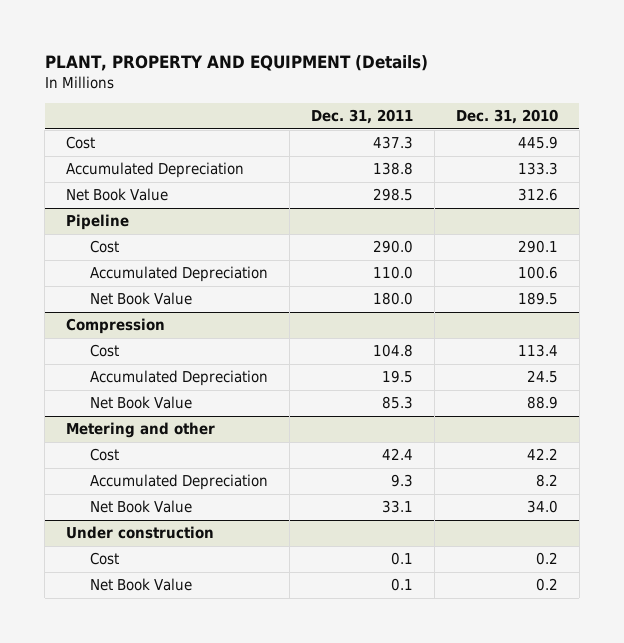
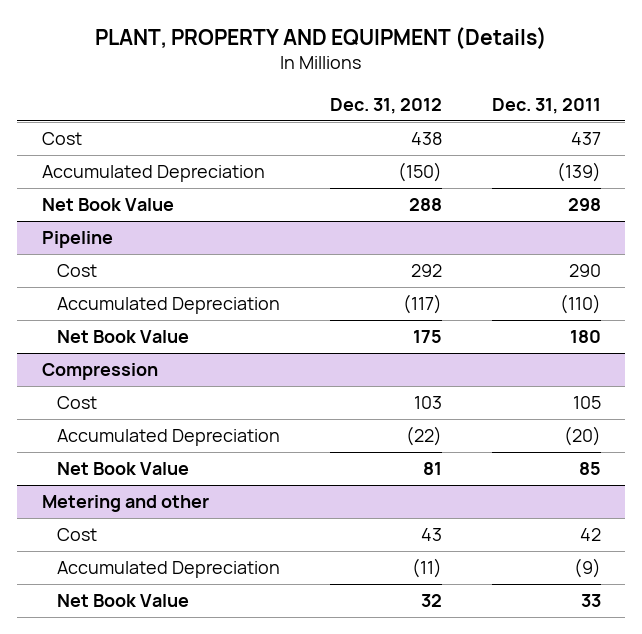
- | Dec. 31, 2011 | Dec. 31, 2010
+ | Dec. 31, 2012 | Dec. 31, 2011
- Cost | 437.3 | 445.9
- Accumulated Depreciation | 138.8 | 133.3
- Net Book Value | 298.5 | 312.6
+ Cost | 438 | 437
+ Accumulated Depreciation | (150) | (139)
+ Net Book Value | 288 | 298
@ Pipeline
- Cost | 290.0 | 290.1
- Accumulated Depreciation | 110.0 | 100.6
- Net Book Value | 180.0 | 189.5
+ Cost | 292 | 290
+ Accumulated Depreciation | (117) | (110)
+ Net Book Value | 175 | 180
@ Compression
- Cost | 104.8 | 113.4
- Accumulated Depreciation | 19.5 | 24.5
- Net Book Value | 85.3 | 88.9
+ Cost | 103 | 105
+ Accumulated Depreciation | (22) | (20)
+ Net Book Value | 81 | 85
@ Metering and other
- Cost | 42.4 | 42.2
- Accumulated Depreciation | 9.3 | 8.2
- Net Book Value | 33.1 | 34.0
- Under construction
- Cost | 0.1 | 0.2
- Net Book Value | 0.1 | 0.2
@ Metering and other
+ Cost | 43 | 42
+ Accumulated Depreciation | (11) | (9)
+ Net Book Value | 32 | 33

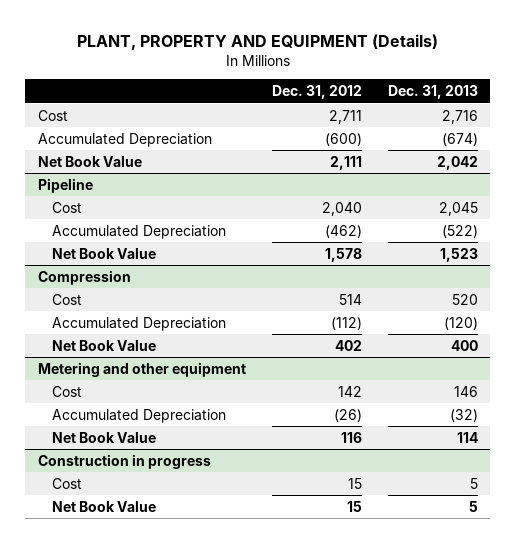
- | Dec. 31, 2012 | Dec. 31, 2011
+ | Dec. 31, 2012 | Dec. 31, 2013
- Cost | 438 | 437
- Accumulated Depreciation | (150) | (139)
- Net Book Value | 288 | 298
+ Cost | 2,711 | 2,716
+ Accumulated Depreciation | (600) | (674)
+ Net Book Value | 2,111 | 2,042
@ Pipeline
- Cost | 292 | 290
- Accumulated Depreciation | (117) | (110)
- Net Book Value | 175 | 180
+ Cost | 2,040 | 2,045
+ Accumulated Depreciation | (462) | (522)
+ Net Book Value | 1,578 | 1,523
@ Compression
- Cost | 103 | 105
- Accumulated Depreciation | (22) | (20)
- Net Book Value | 81 | 85
- Metering and other
- Cost | 43 | 42
- Accumulated Depreciation | (11) | (9)
- Net Book Value | 32 | 33
@ Compression
+ Cost | 514 | 520
+ Accumulated Depreciation | (112) | (120)
+ Net Book Value | 402 | 400
+ Metering and other equipment
+ Cost | 142 | 146
+ Accumulated Depreciation | (26) | (32)
+ Net Book Value | 116 | 114
+ Construction in progress
+ Cost | 15 | 5
+ Net Book Value | 15 | 5

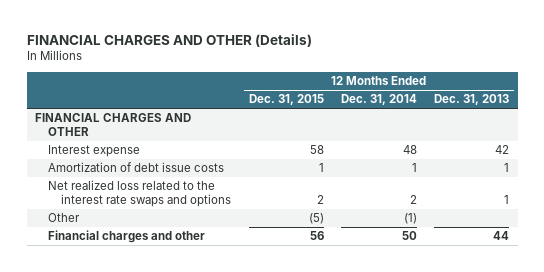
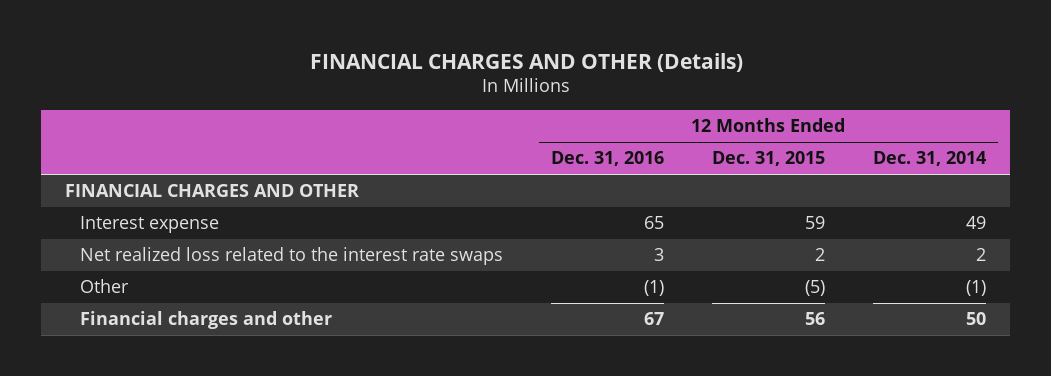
- | 12 Months Ended Dec. 31, 2015 | 12 Months Ended Dec. 31, 2014 | 12 Months Ended Dec. 31, 2013
+ | 12 Months Ended Dec. 31, 2016 | 12 Months Ended Dec. 31, 2015 | 12 Months Ended Dec. 31, 2014
- Interest expense | 58 | 48 | 42
- Amortization of debt issue costs | 1 | 1 | 1
- Net realized loss related to the interest rate swaps and options | 2 | 2 | 1
+ Interest expense | 65 | 59 | 49
+ Net realized loss related to the interest rate swaps | 3 | 2 | 2

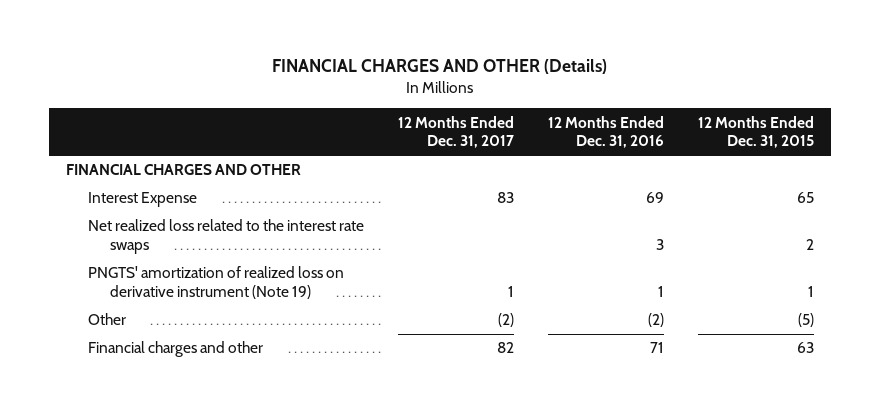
- | 12 Months Ended Dec. 31, 2016 | 12 Months Ended Dec. 31, 2015 | 12 Months Ended Dec. 31, 2014
+ | 12 Months Ended Dec. 31, 2017 | 12 Months Ended Dec. 31, 2016 | 12 Months Ended Dec. 31, 2015
- Interest expense | 65 | 59 | 49
+ Interest Expense | 83 | 69 | 65
- Other | (1) | (5) | (1)
- Financial charges and other | 67 | 56 | 50
+ PNGTS' amortization of realized loss on derivative instrument (Note 19) | 1 | 1 | 1
+ Other | (2) | (2) | (5)
+ Financial charges and other | 82 | 71 | 63

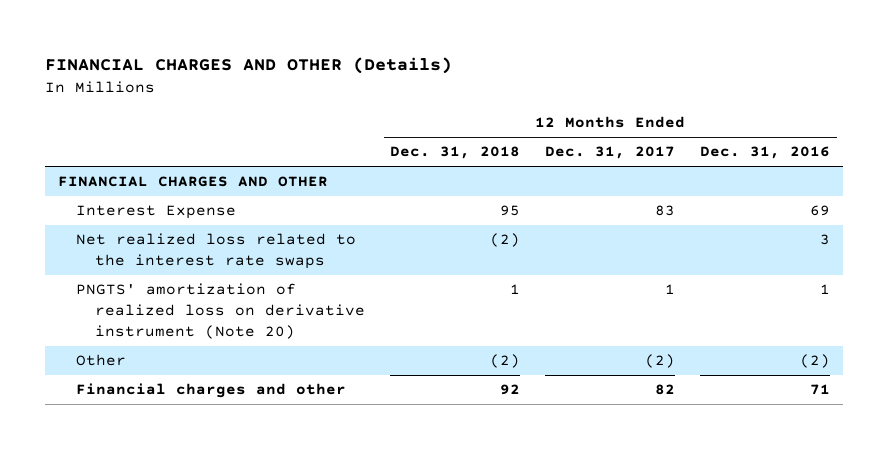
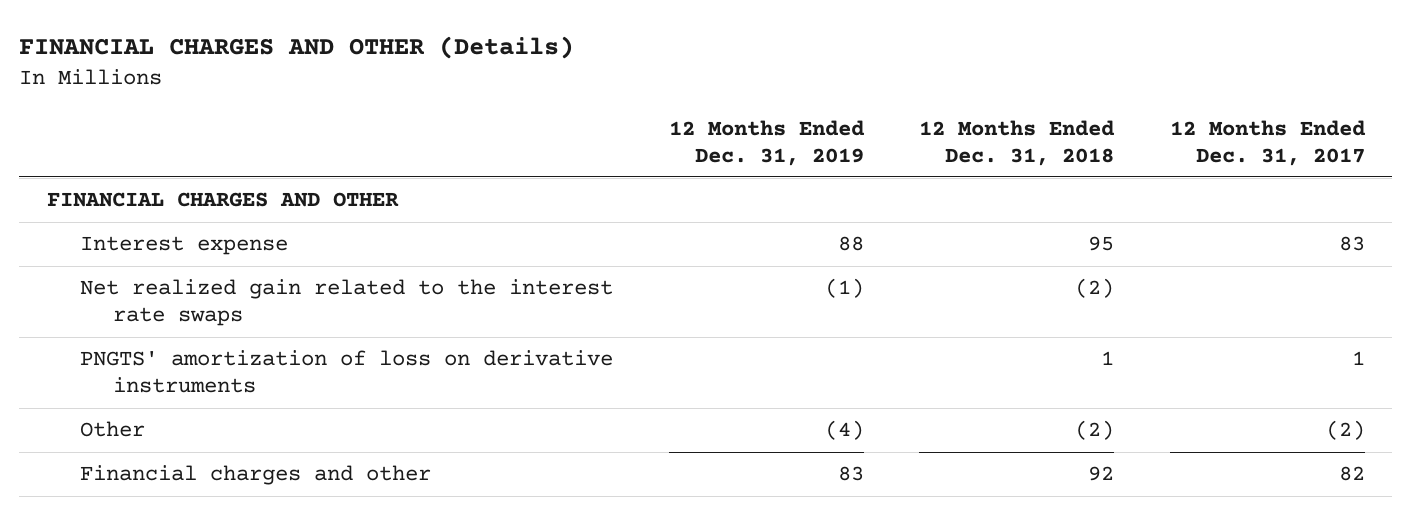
- | 12 Months Ended Dec. 31, 2018 | 12 Months Ended Dec. 31, 2017 | 12 Months Ended Dec. 31, 2016
+ | 12 Months Ended Dec. 31, 2019 | 12 Months Ended Dec. 31, 2018 | 12 Months Ended Dec. 31, 2017
- Interest Expense | 95 | 83 | 69
- Net realized loss related to the interest rate swaps | (2) | | 3
- PNGTS' amortization of realized loss on derivative instrument (Note 20) | 1 | 1 | 1
+ Interest expense | 88 | 95 | 83
+ Net realized gain related to the interest rate swaps | (1) | (2) |
+ PNGTS' amortization of loss on derivative instruments | | 1 | 1

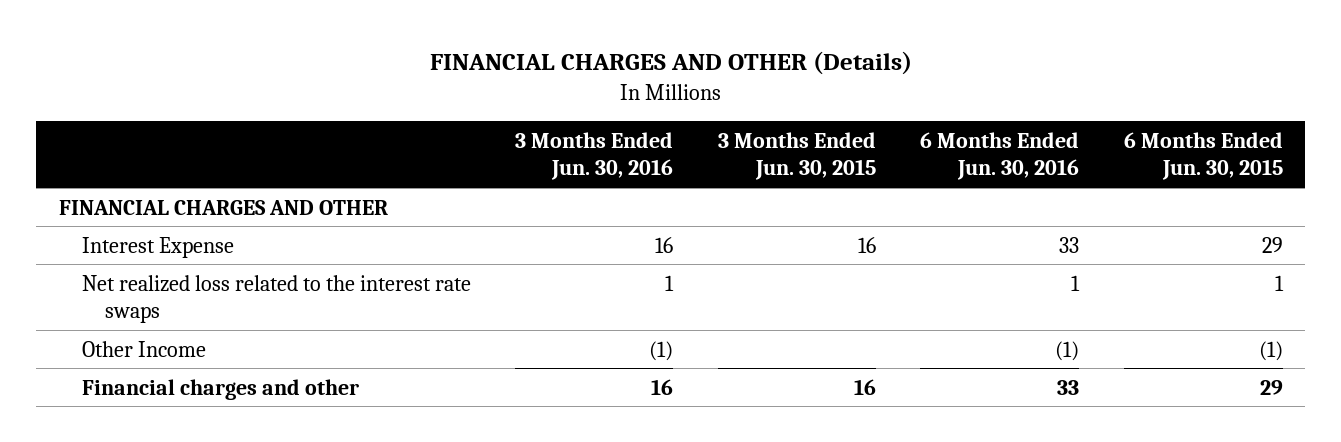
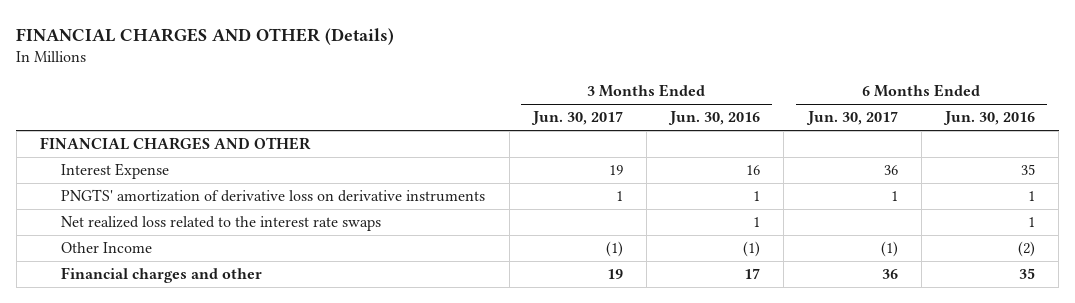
- | 3 Months Ended Jun. 30, 2016 | 3 Months Ended Jun. 30, 2015 | 6 Months Ended Jun. 30, 2016 | 6 Months Ended Jun. 30, 2015
+ | 3 Months Ended Jun. 30, 2017 | 3 Months Ended Jun. 30, 2016 | 6 Months Ended Jun. 30, 2017 | 6 Months Ended Jun. 30, 2016
- Interest Expense | 16 | 16 | 33 | 29
+ Interest Expense | 19 | 16 | 36 | 35
+ PNGTS' amortization of derivative loss on derivative instruments | 1 | 1 | 1 | 1
- Other Income | (1) | | (1) | (1)
- Financial charges and other | 16 | 16 | 33 | 29
+ Other Income | (1) | (1) | (1) | (2)
+ Financial charges and other | 19 | 17 | 36 | 35

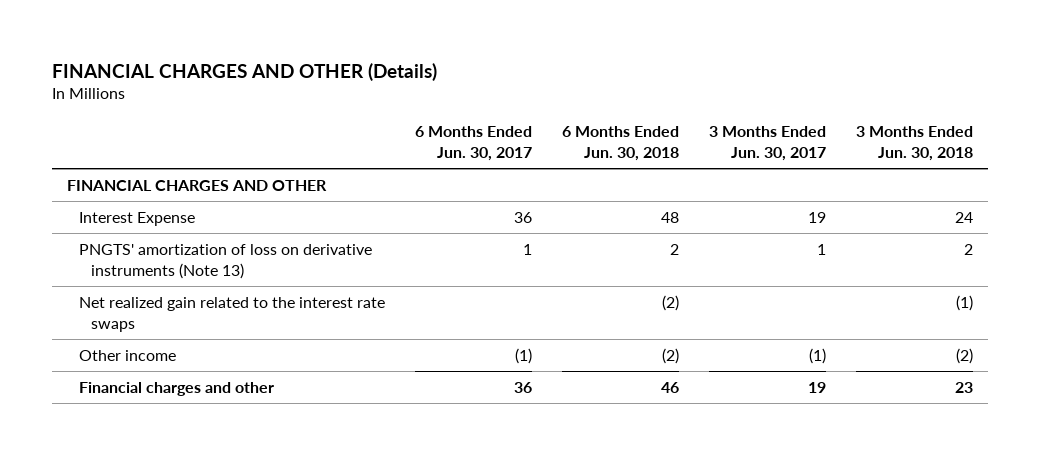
- | 3 Months Ended Jun. 30, 2017 | 3 Months Ended Jun. 30, 2016 | 6 Months Ended Jun. 30, 2017 | 6 Months Ended Jun. 30, 2016
+ | 6 Months Ended Jun. 30, 2017 | 6 Months Ended Jun. 30, 2018 | 3 Months Ended Jun. 30, 2017 | 3 Months Ended Jun. 30, 2018
- PNGTS' amortization of derivative loss on derivative instruments | 1 | 1 | 1 | 1
- Net realized loss related to the interest rate swaps | | 1 | | 1
- Other Income | (1) | (1) | (1) | (2)
+ PNGTS' amortization of loss on derivative instruments (Note 13) | 1 | 2 | 1 | 2
+ Net realized gain related to the interest rate swaps | | (2) | | (1)
+ Other income | (1) | (2) | (1) | (2)

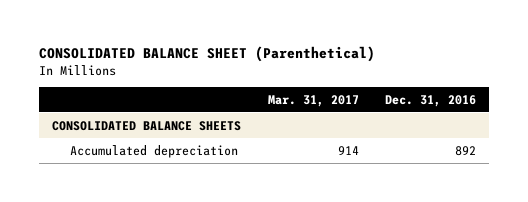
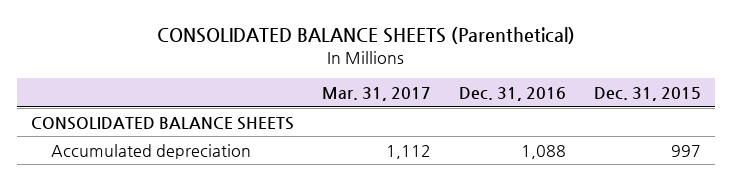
- CONSOLIDATED BALANCE SHEET (Parenthetical)
+ CONSOLIDATED BALANCE SHEETS (Parenthetical)
- | Mar. 31, 2017 | Dec. 31, 2016
+ | Mar. 31, 2017 | Dec. 31, 2016 | Dec. 31, 2015
- Accumulated depreciation | 914 | 892
+ Accumulated depreciation | 1,112 | 1,088 | 997

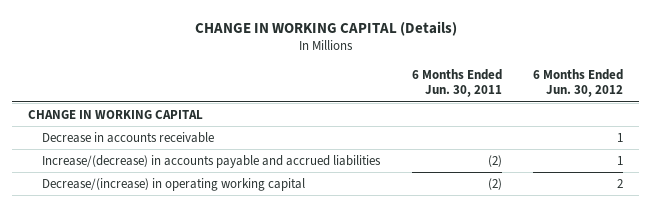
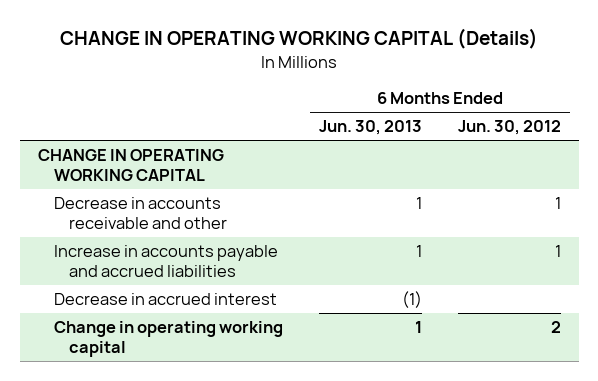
- CHANGE IN WORKING CAPITAL (Details)
+ CHANGE IN OPERATING WORKING CAPITAL (Details)
- | 6 Months Ended Jun. 30, 2011 | 6 Months Ended Jun. 30, 2012
+ | 6 Months Ended Jun. 30, 2013 | 6 Months Ended Jun. 30, 2012
- CHANGE IN WORKING CAPITAL
- Decrease in accounts receivable | | 1
- Increase/(decrease) in accounts payable and accrued liabilities | (2) | 1
- Decrease/(increase) in operating working capital | (2) | 2
+ CHANGE IN OPERATING WORKING CAPITAL
+ Decrease in accounts receivable and other | 1 | 1
+ Increase in accounts payable and accrued liabilities | 1 | 1
+ Decrease in accrued interest | (1) |
+ Change in operating working capital | 1 | 2

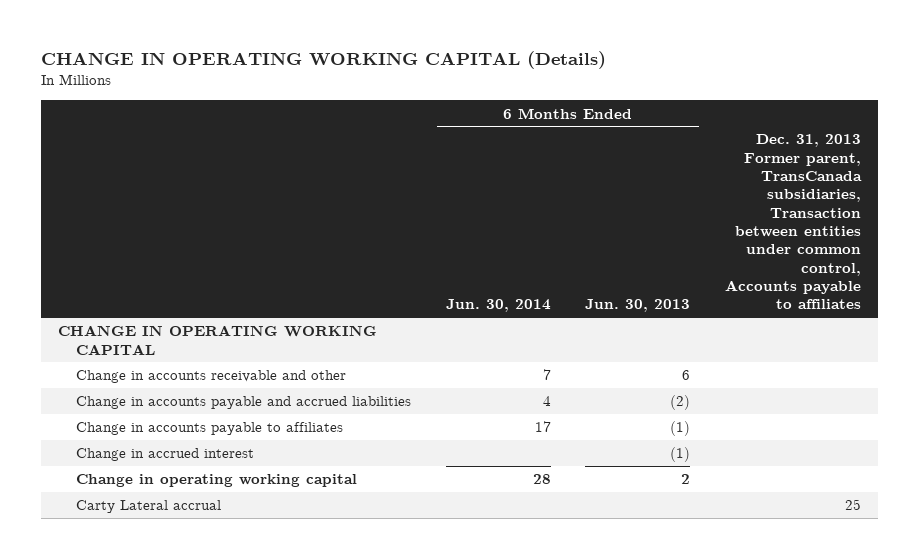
- | 6 Months Ended Jun. 30, 2013 | 6 Months Ended Jun. 30, 2012
+ | 6 Months Ended Jun. 30, 2014 | 6 Months Ended Jun. 30, 2013 | Dec. 31, 2013 Former parent, TransCanada subsidiaries, Transaction between entities under common control, Accounts payable to affiliates
- Decrease in accounts receivable and other | 1 | 1
- Increase in accounts payable and accrued liabilities | 1 | 1
- Decrease in accrued interest | (1) |
- Change in operating working capital | 1 | 2
+ Change in accounts receivable and other | 7 | 6 |
+ Change in accounts payable and accrued liabilities | 4 | (2) |
+ Change in accounts payable to affiliates | 17 | (1) |
+ Change in accrued interest | | (1) |
+ Change in operating working capital | 28 | 2 |
+ Carty Lateral accrual | | | 25

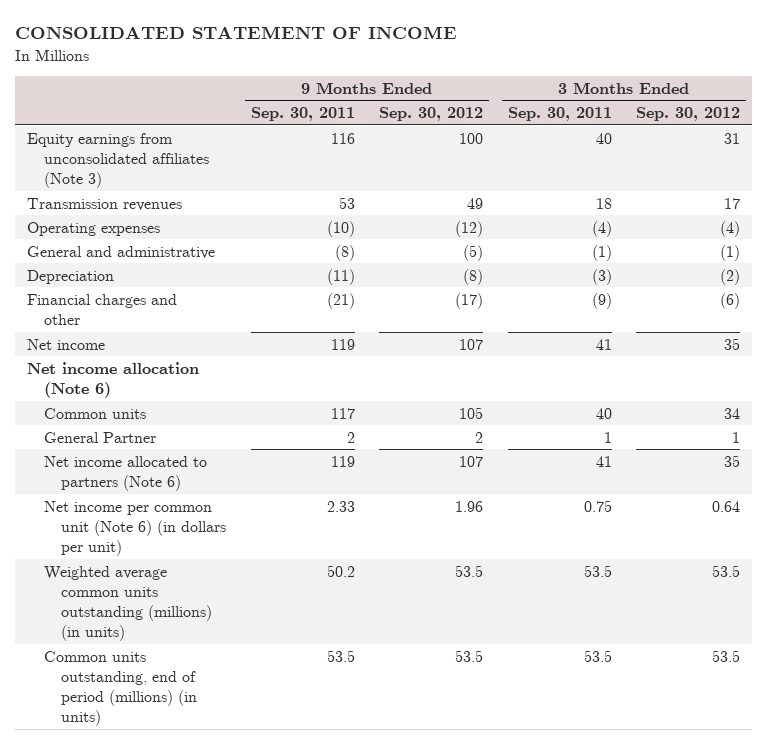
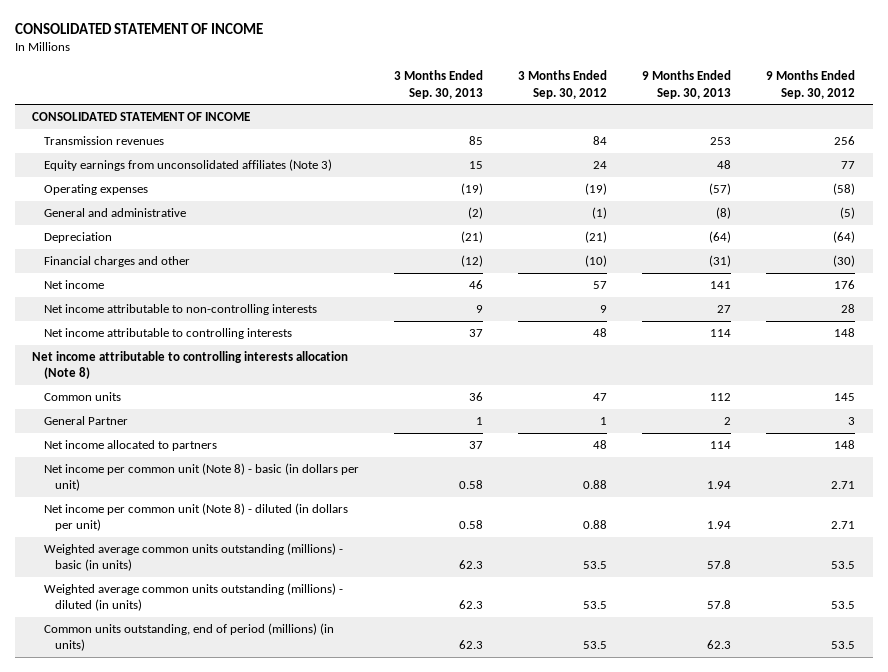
- | 9 Months Ended Sep. 30, 2011 | 9 Months Ended Sep. 30, 2012 | 3 Months Ended Sep. 30, 2011 | 3 Months Ended Sep. 30, 2012
+ | 3 Months Ended Sep. 30, 2013 | 3 Months Ended Sep. 30, 2012 | 9 Months Ended Sep. 30, 2013 | 9 Months Ended Sep. 30, 2012
- Equity earnings from unconsolidated affiliates (Note 3) | 116 | 100 | 40 | 31
- Transmission revenues | 53 | 49 | 18 | 17
- Operating expenses | (10) | (12) | (4) | (4)
+ CONSOLIDATED STATEMENT OF INCOME
+ Transmission revenues | 85 | 84 | 253 | 256
+ Equity earnings from unconsolidated affiliates (Note 3) | 15 | 24 | 48 | 77
+ Operating expenses | (19) | (19) | (57) | (58)
- Depreciation | (11) | (8) | (3) | (2)
- Financial charges and other | (21) | (17) | (9) | (6)
- Net income | 119 | 107 | 41 | 35
- Net income allocation (Note 6)
- Common units | 117 | 105 | 40 | 34
- General Partner | 2 | 2 | 1 | 1
- Net income allocated to partners (Note 6) | 119 | 107 | 41 | 35
- Net income per common unit (Note 6) (in dollars per unit) | 2.33 | 1.96 | 0.75 | 0.64
- Weighted average common units outstanding (millions) (in units) | 50.2 | 53.5 | 53.5 | 53.5
+ Depreciation | (21) | (21) | (64) | (64)
+ Financial charges and other | (12) | (10) | (31) | (30)
+ Net income | 46 | 57 | 141 | 176
+ Net income attributable to non-controlling interests | 9 | 9 | 27 | 28
+ Net income attributable to controlling interests | 37 | 48 | 114 | 148
+ Net income attributable to controlling interests allocation (Note 8)
+ Common units | 36 | 47 | 112 | 145
+ General Partner | 1 | 1 | 2 | 3
+ Net income allocated to partners | 37 | 48 | 114 | 148
+ Net income per common unit (Note 8) - basic (in dollars per unit) | 0.58 | 0.88 | 1.94 | 2.71
+ Net income per common unit (Note 8) - diluted (in dollars per unit) | 0.58 | 0.88 | 1.94 | 2.71
+ Weighted average common units outstanding (millions) - basic (in units) | 62.3 | 53.5 | 57.8 | 53.5
+ Weighted average common units outstanding (millions) - diluted (in units) | 62.3 | 53.5 | 57.8 | 53.5

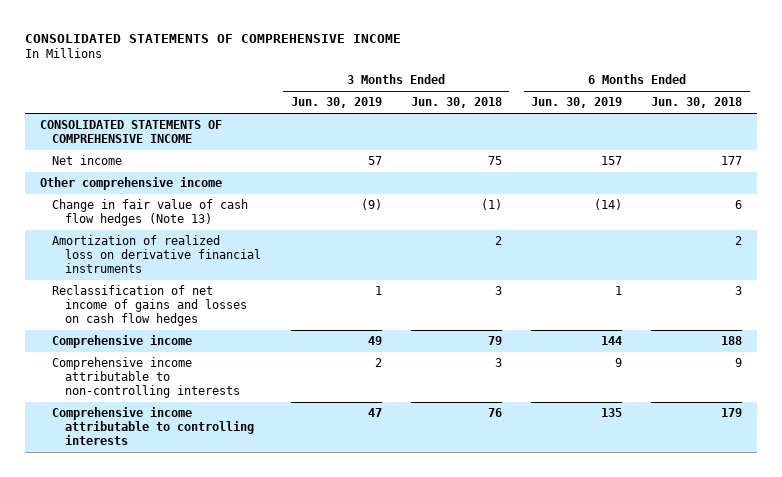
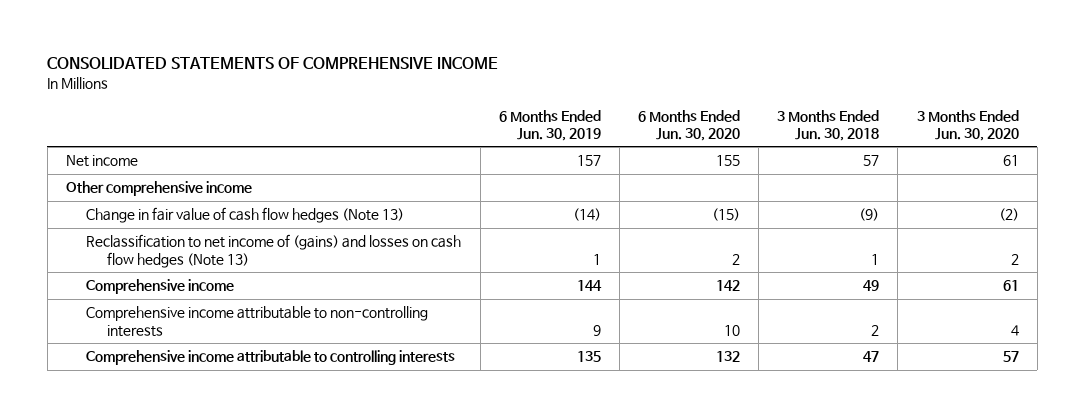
- | 3 Months Ended Jun. 30, 2019 | 3 Months Ended Jun. 30, 2018 | 6 Months Ended Jun. 30, 2019 | 6 Months Ended Jun. 30, 2018
+ | 6 Months Ended Jun. 30, 2019 | 6 Months Ended Jun. 30, 2020 | 3 Months Ended Jun. 30, 2018 | 3 Months Ended Jun. 30, 2020
- CONSOLIDATED STATEMENTS OF COMPREHENSIVE INCOME
- Net income | 57 | 75 | 157 | 177
+ Net income | 157 | 155 | 57 | 61
- Change in fair value of cash flow hedges (Note 13) | (9) | (1) | (14) | 6
- Amortization of realized loss on derivative financial instruments | | 2 | | 2
- Reclassification of net income of gains and losses on cash flow hedges | 1 | 3 | 1 | 3
- Comprehensive income | 49 | 79 | 144 | 188
- Comprehensive income attributable to non-controlling interests | 2 | 3 | 9 | 9
- Comprehensive income attributable to controlling interests | 47 | 76 | 135 | 179
+ Change in fair value of cash flow hedges (Note 13) | (14) | (15) | (9) | (2)
+ Reclassification to net income of (gains) and losses on cash flow hedges (Note 13) | 1 | 2 | 1 | 2
+ Comprehensive income | 144 | 142 | 49 | 61
+ Comprehensive income attributable to non-controlling interests | 9 | 10 | 2 | 4
+ Comprehensive income attributable to controlling interests | 135 | 132 | 47 | 57

